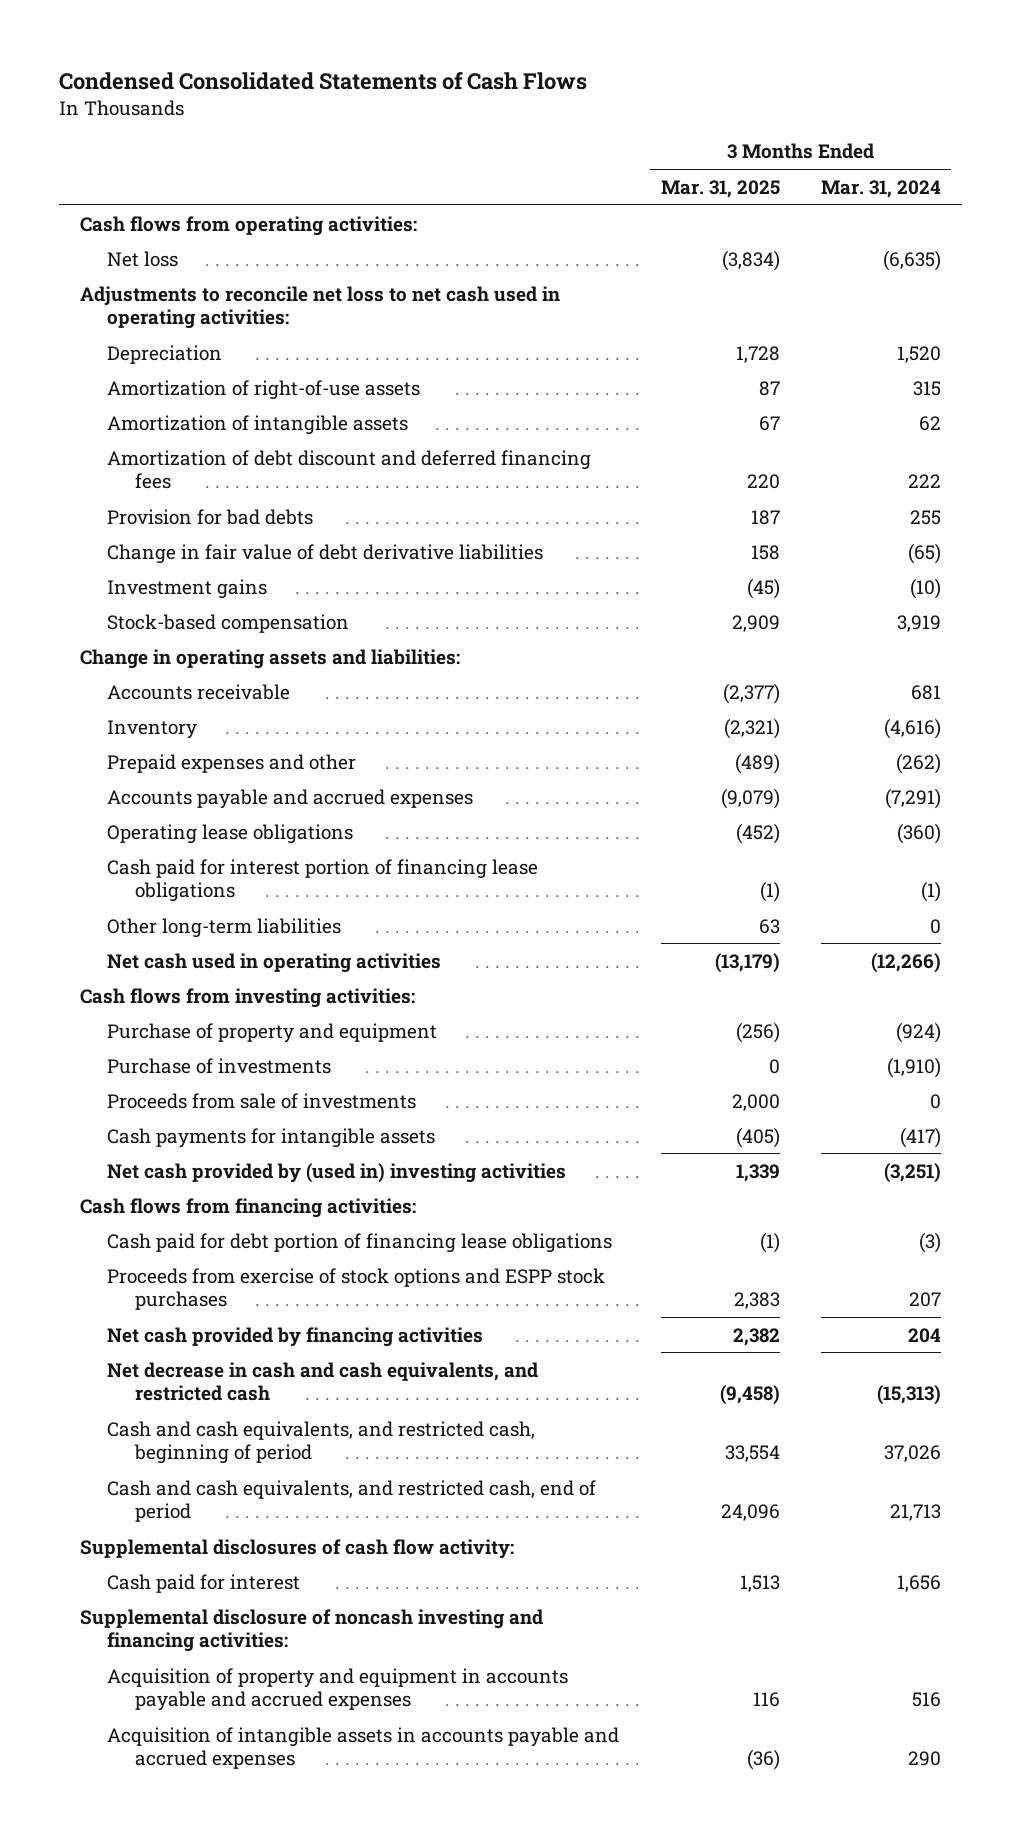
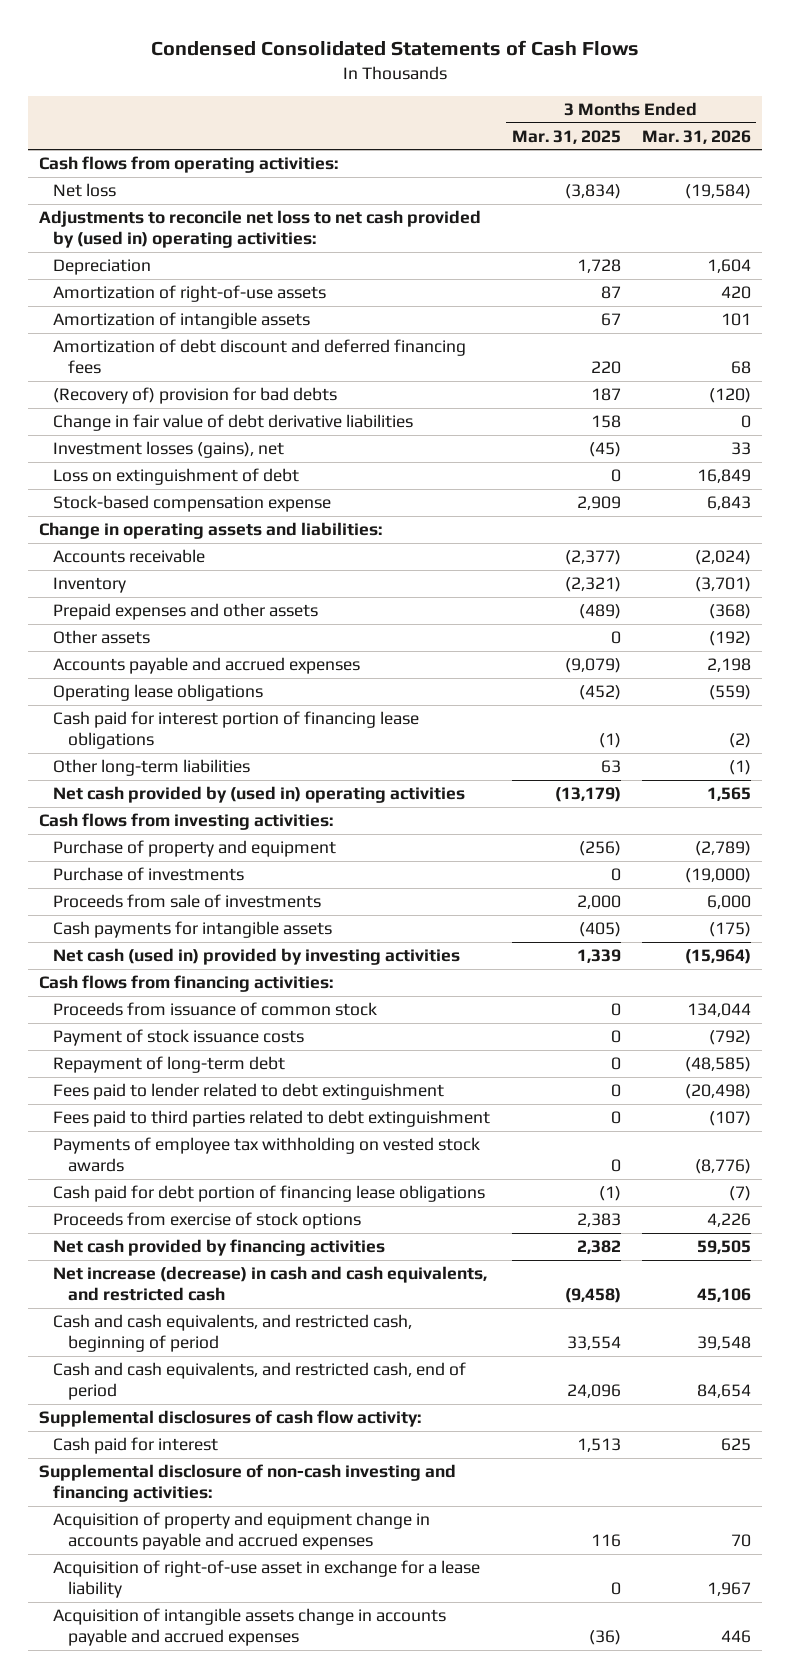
- | 3 Months Ended Mar. 31, 2025 | 3 Months Ended Mar. 31, 2024
+ | 3 Months Ended Mar. 31, 2025 | 3 Months Ended Mar. 31, 2026
- Adjustments to reconcile net loss to net cash used in operating activities:
+ Adjustments to reconcile net loss to net cash provided by (used in) operating activities:
- Provision for bad debts | 187 | 255
+ (Recovery of) provision for bad debts | 187 | (120)
- Investment gains | (45) | (10)
- Stock-based compensation | 2,909 | 3,919
+ Investment losses (gains), net | (45) | 33
+ Loss on extinguishment of debt | 0 | 16,849
+ Stock-based compensation expense | 2,909 | 6,843
- Prepaid expenses and other | (489) | (262)
+ Prepaid expenses and other assets | (489) | (368)
+ Other assets | 0 | (192)
- Net cash used in operating activities | (13,179) | (12,266)
+ Net cash provided by (used in) operating activities | (13,179) | 1,565
- Net cash provided by (used in) investing activities | 1,339 | (3,251)
+ Net cash (used in) provided by investing activities | 1,339 | (15,964)
+ Proceeds from issuance of common stock | 0 | 134,044
+ Payment of stock issuance costs | 0 | (792)
+ Repayment of long-term debt | 0 | (48,585)
+ Fees paid to lender related to debt extinguishment | 0 | (20,498)
+ Fees paid to third parties related to debt extinguishment | 0 | (107)
+ Payments of employee tax withholding on vested stock awards | 0 | (8,776)
- Proceeds from exercise of stock options and ESPP stock purchases | 2,383 | 207
+ Proceeds from exercise of stock options | 2,383 | 4,226
- Net decrease in cash and cash equivalents, and restricted cash | (9,458) | (15,313)
+ Net increase (decrease) in cash and cash equivalents, and restricted cash | (9,458) | 45,106
- Supplemental disclosure of noncash investing and financing activities:
- Acquisition of property and equipment in accounts payable and accrued expenses | 116 | 516
- Acquisition of intangible assets in accounts payable and accrued expenses | (36) | 290
+ Supplemental disclosure of non-cash investing and financing activities:
+ Acquisition of property and equipment change in accounts payable and accrued expenses | 116 | 70
+ Acquisition of right-of-use asset in exchange for a lease liability | 0 | 1,967
+ Acquisition of intangible assets change in accounts payable and accrued expenses | (36) | 446

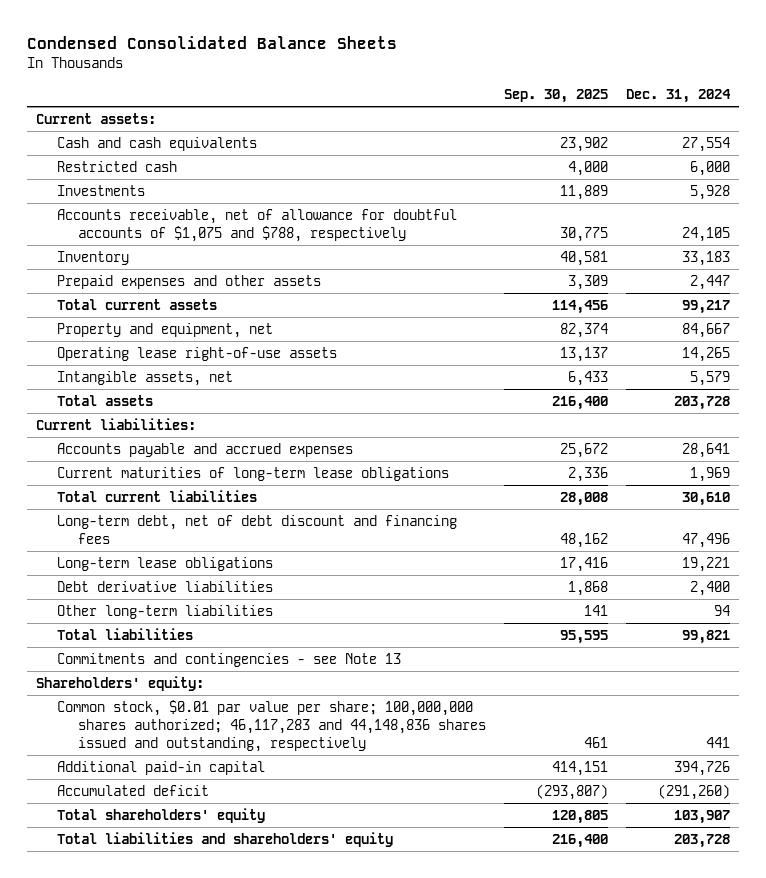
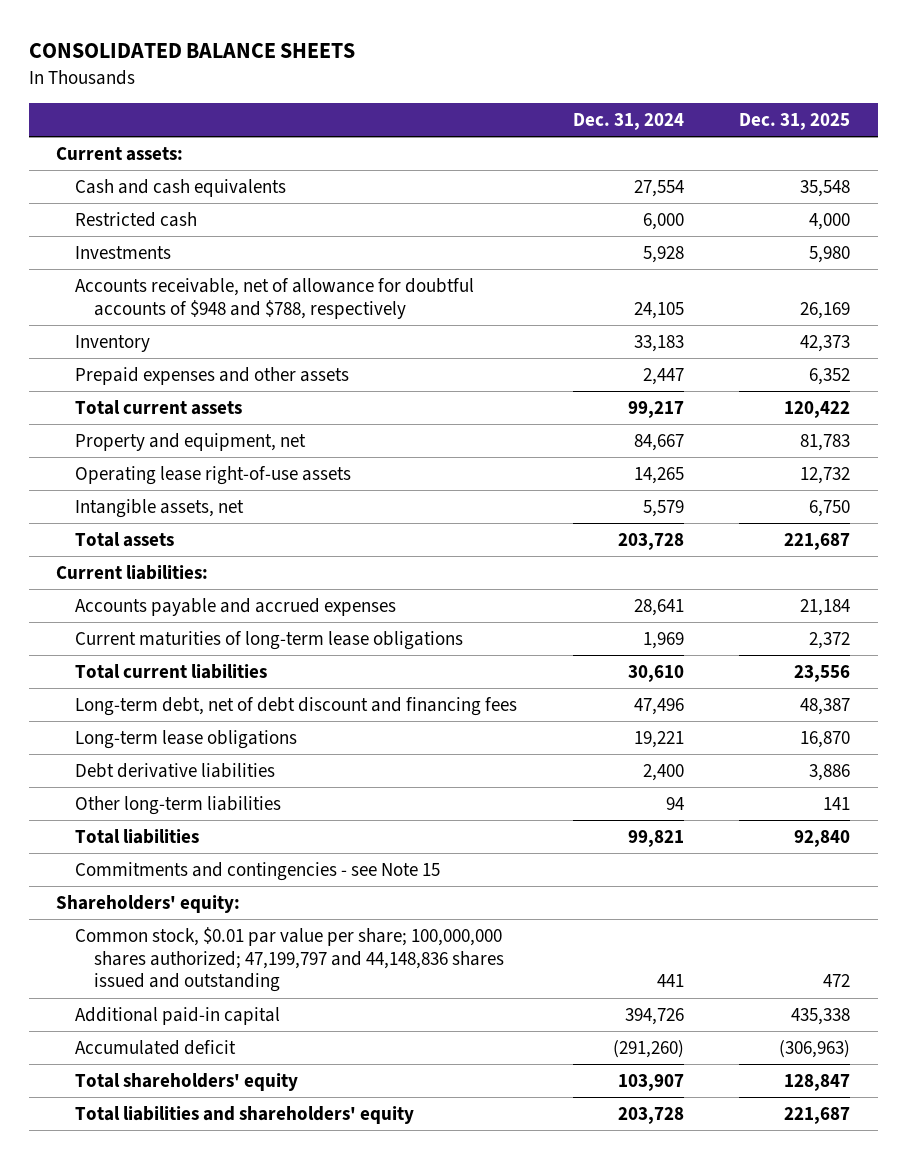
- Condensed Consolidated Balance Sheets
+ CONSOLIDATED BALANCE SHEETS
- | Sep. 30, 2025 | Dec. 31, 2024
+ | Dec. 31, 2024 | Dec. 31, 2025
- Accounts receivable, net of allowance for doubtful accounts of $1,075 and $788, respectively | 30,775 | 24,105
+ Accounts receivable, net of allowance for doubtful accounts of $948 and $788, respectively | 24,105 | 26,169
- Commitments and contingencies - see Note 13
+ Commitments and contingencies - see Note 15
- Common stock, $0.01 par value per share; 100,000,000 shares authorized; 46,117,283 and 44,148,836 shares issued and outstanding, respectively | 461 | 441
+ Common stock, $0.01 par value per share; 100,000,000 shares authorized; 47,199,797 and 44,148,836 shares issued and outstanding | 441 | 472

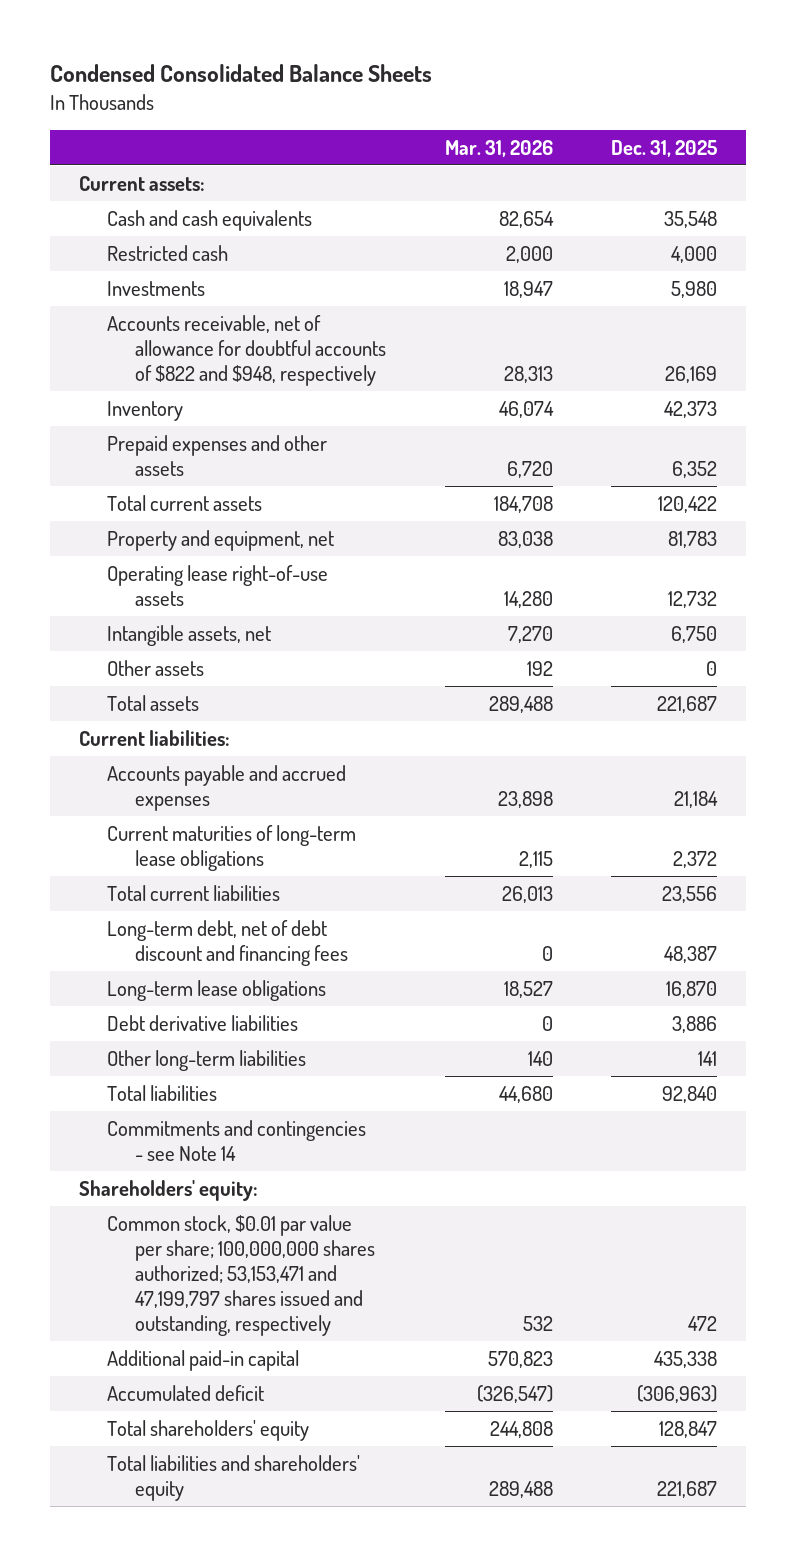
- CONSOLIDATED BALANCE SHEETS
+ Condensed Consolidated Balance Sheets
- | Dec. 31, 2024 | Dec. 31, 2025
+ | Mar. 31, 2026 | Dec. 31, 2025
- Accounts receivable, net of allowance for doubtful accounts of $948 and $788, respectively | 24,105 | 26,169
+ Accounts receivable, net of allowance for doubtful accounts of $822 and $948, respectively | 28,313 | 26,169
+ Other assets | 192 | 0
- Commitments and contingencies - see Note 15
+ Commitments and contingencies - see Note 14
- Common stock, $0.01 par value per share; 100,000,000 shares authorized; 47,199,797 and 44,148,836 shares issued and outstanding | 441 | 472
+ Common stock, $0.01 par value per share; 100,000,000 shares authorized; 53,153,471 and 47,199,797 shares issued and outstanding, respectively | 532 | 472

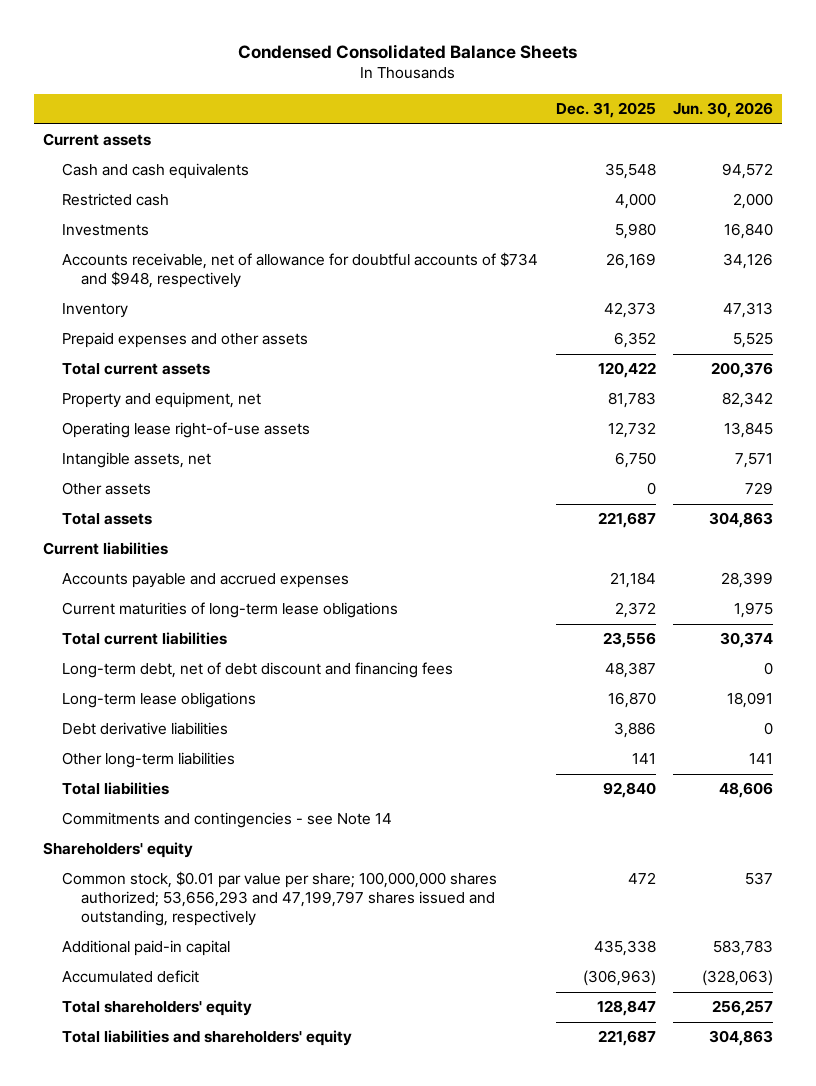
- | Mar. 31, 2026 | Dec. 31, 2025
+ | Dec. 31, 2025 | Jun. 30, 2026
- Current assets:
+ Current assets
- Accounts receivable, net of allowance for doubtful accounts of $822 and $948, respectively | 28,313 | 26,169
+ Accounts receivable, net of allowance for doubtful accounts of $734 and $948, respectively | 26,169 | 34,126
- Current liabilities:
+ Current liabilities
- Shareholders' equity:
- Common stock, $0.01 par value per share; 100,000,000 shares authorized; 53,153,471 and 47,199,797 shares issued and outstanding, respectively | 532 | 472
+ Shareholders' equity
+ Common stock, $0.01 par value per share; 100,000,000 shares authorized; 53,656,293 and 47,199,797 shares issued and outstanding, respectively | 472 | 537

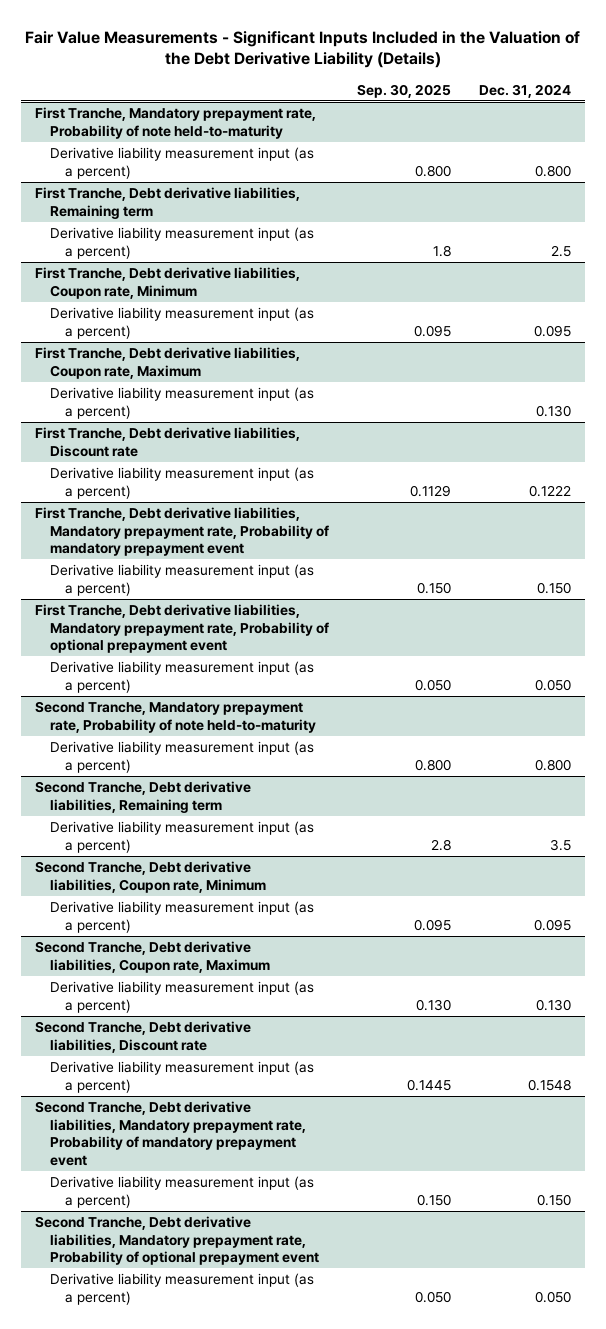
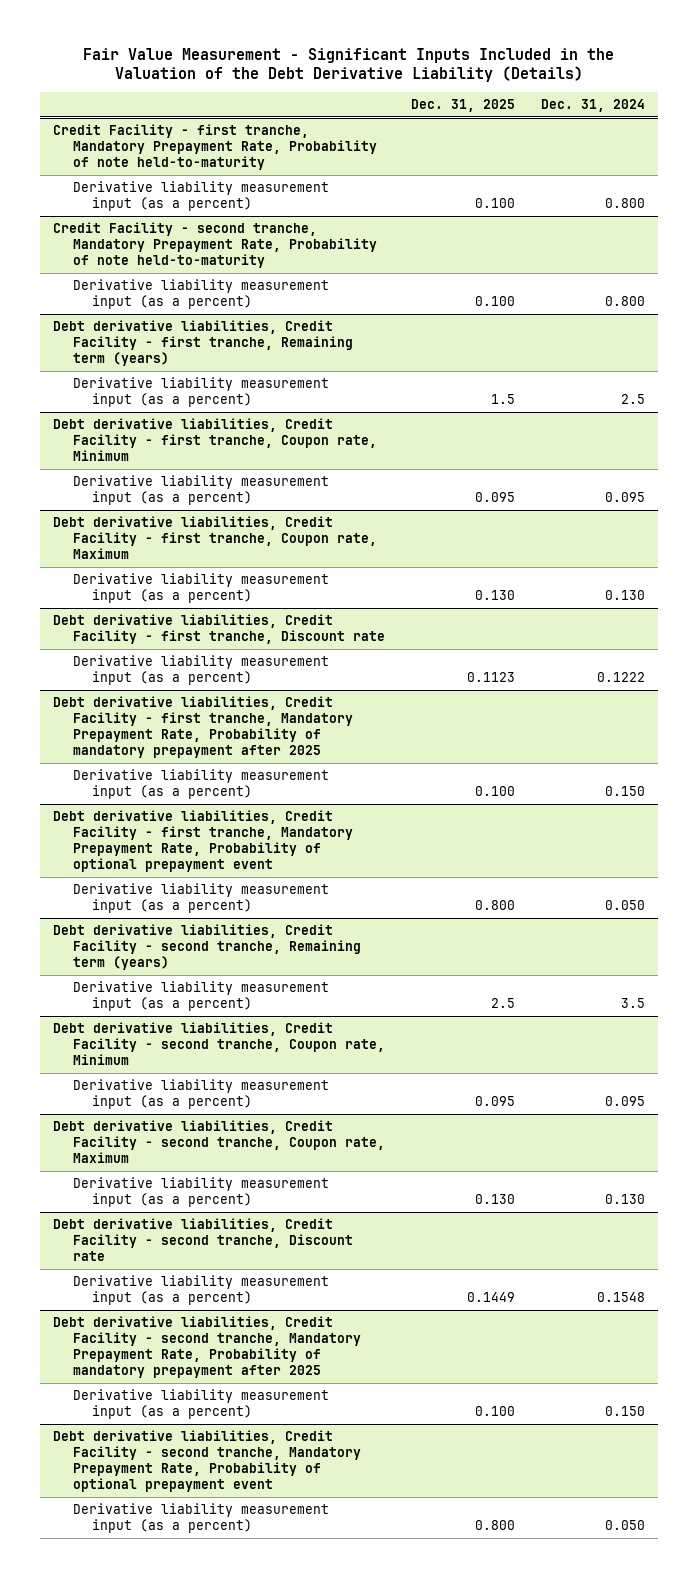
- Fair Value Measurements - Significant Inputs Included in the Valuation of the Debt Derivative Liability (Details)
+ Fair Value Measurement - Significant Inputs Included in the Valuation of the Debt Derivative Liability (Details)
- | Sep. 30, 2025 | Dec. 31, 2024
+ | Dec. 31, 2025 | Dec. 31, 2024
- First Tranche, Mandatory prepayment rate, Probability of note held-to-maturity
+ Credit Facility - first tranche, Mandatory Prepayment Rate, Probability of note held-to-maturity
- First Tranche, Debt derivative liabilities, Remaining term
+ Credit Facility - second tranche, Mandatory Prepayment Rate, Probability of note held-to-maturity
+ Derivative liability measurement input (as a percent) | 0.100 | 0.800
+ Debt derivative liabilities, Credit Facility - first tranche, Remaining term (years)
- First Tranche, Debt derivative liabilities, Coupon rate, Minimum
+ Debt derivative liabilities, Credit Facility - first tranche, Coupon rate, Minimum
- First Tranche, Debt derivative liabilities, Coupon rate, Maximum
+ Debt derivative liabilities, Credit Facility - first tranche, Coupon rate, Maximum
- First Tranche, Debt derivative liabilities, Discount rate
+ Debt derivative liabilities, Credit Facility - first tranche, Discount rate
- First Tranche, Debt derivative liabilities, Mandatory prepayment rate, Probability of mandatory prepayment event
+ Debt derivative liabilities, Credit Facility - first tranche, Mandatory Prepayment Rate, Probability of mandatory prepayment after 2025
- First Tranche, Debt derivative liabilities, Mandatory prepayment rate, Probability of optional prepayment event
+ Debt derivative liabilities, Credit Facility - first tranche, Mandatory Prepayment Rate, Probability of optional prepayment event
- Second Tranche, Mandatory prepayment rate, Probability of note held-to-maturity
- Derivative liability measurement input (as a percent) | 0.800 | 0.800
- Second Tranche, Debt derivative liabilities, Remaining term
+ Debt derivative liabilities, Credit Facility - second tranche, Remaining term (years)
- Second Tranche, Debt derivative liabilities, Coupon rate, Minimum
+ Debt derivative liabilities, Credit Facility - second tranche, Coupon rate, Minimum
- Second Tranche, Debt derivative liabilities, Coupon rate, Maximum
+ Debt derivative liabilities, Credit Facility - second tranche, Coupon rate, Maximum
- Second Tranche, Debt derivative liabilities, Discount rate
+ Debt derivative liabilities, Credit Facility - second tranche, Discount rate
- Second Tranche, Debt derivative liabilities, Mandatory prepayment rate, Probability of mandatory prepayment event
+ Debt derivative liabilities, Credit Facility - second tranche, Mandatory Prepayment Rate, Probability of mandatory prepayment after 2025
- Second Tranche, Debt derivative liabilities, Mandatory prepayment rate, Probability of optional prepayment event
+ Debt derivative liabilities, Credit Facility - second tranche, Mandatory Prepayment Rate, Probability of optional prepayment event

